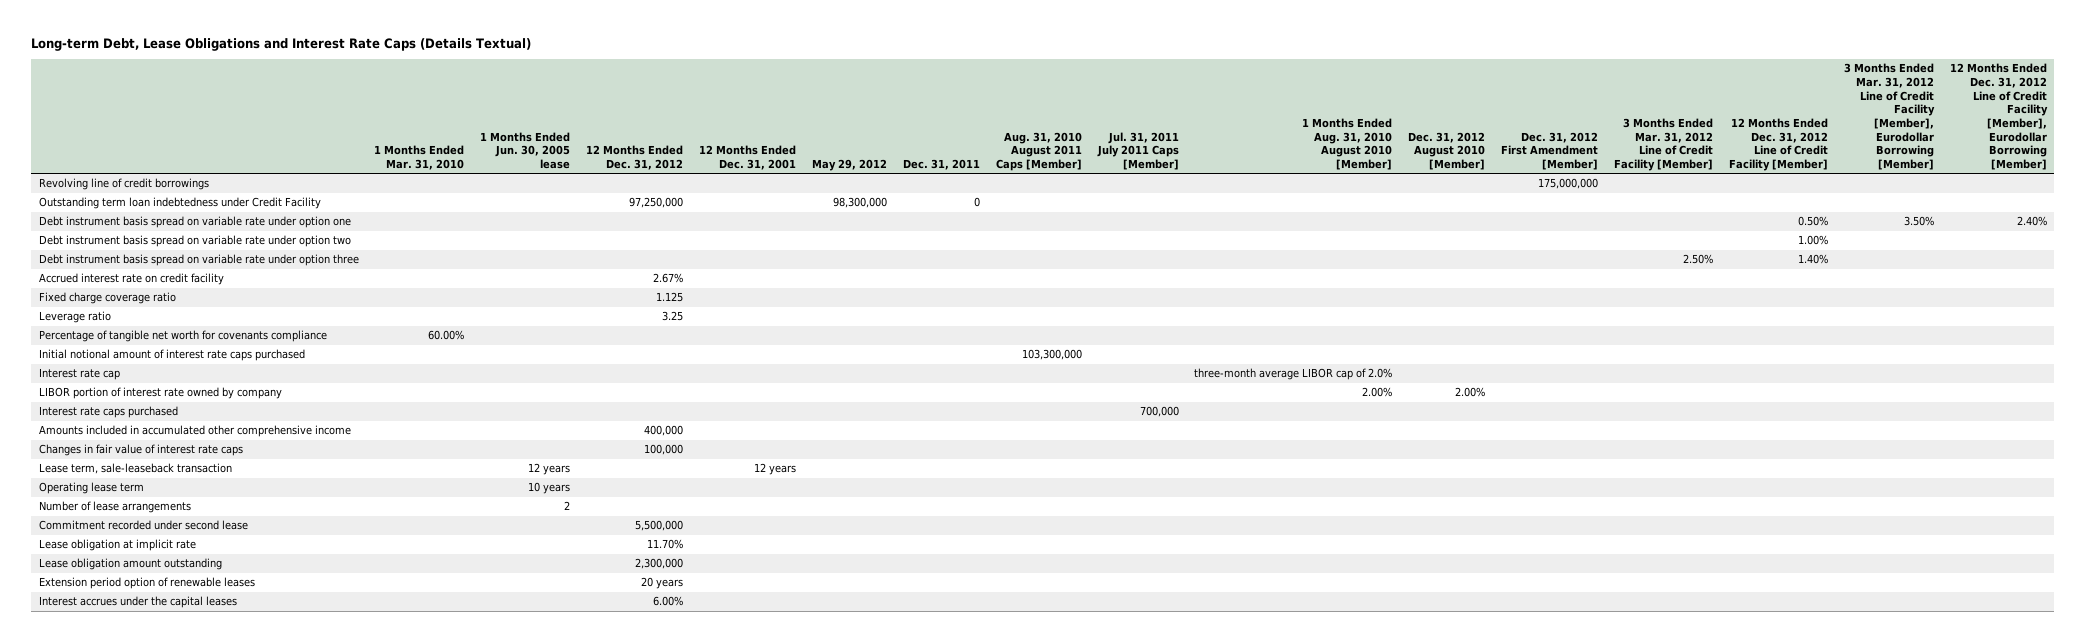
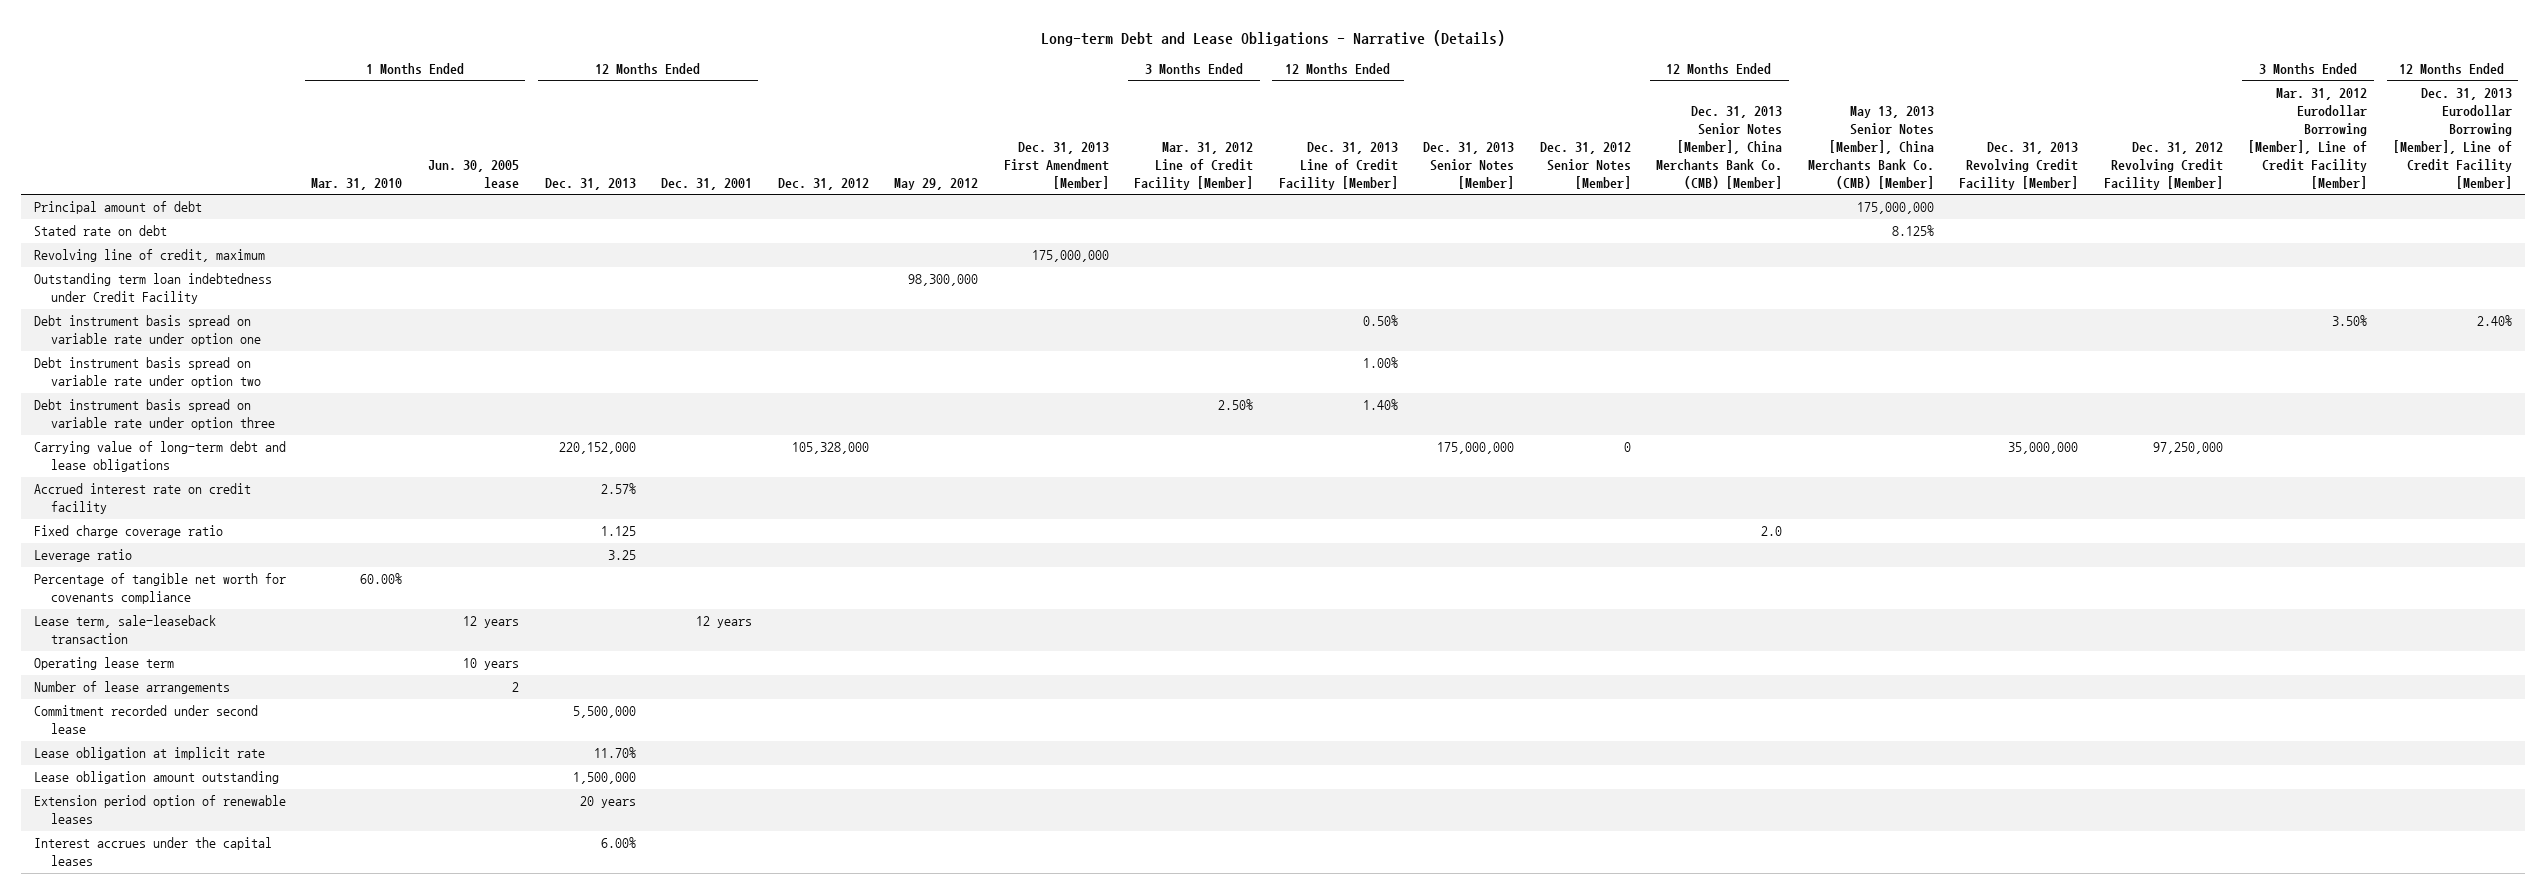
- Long-term Debt, Lease Obligations and Interest Rate Caps (Details Textual)
+ Long-term Debt and Lease Obligations - Narrative (Details)
- | 1 Months Ended Mar. 31, 2010 | 1 Months Ended Jun. 30, 2005 lease | 12 Months Ended Dec. 31, 2012 | 12 Months Ended Dec. 31, 2001 | May 29, 2012 | Dec. 31, 2011 | Aug. 31, 2010 August 2011 Caps [Member] | Jul. 31, 2011 July 2011 Caps [Member] | 1 Months Ended Aug. 31, 2010 August 2010 [Member] | Dec. 31, 2012 August 2010 [Member] | Dec. 31, 2012 First Amendment [Member] | 3 Months Ended Mar. 31, 2012 Line of Credit Facility [Member] | 12 Months Ended Dec. 31, 2012 Line of Credit Facility [Member] | 3 Months Ended Mar. 31, 2012 Line of Credit Facility [Member], Eurodollar Borrowing [Member] | 12 Months Ended Dec. 31, 2012 Line of Credit Facility [Member], Eurodollar Borrowing [Member]
+ | 1 Months Ended Mar. 31, 2010 | 1 Months Ended Jun. 30, 2005 lease | 12 Months Ended Dec. 31, 2013 | 12 Months Ended Dec. 31, 2001 | Dec. 31, 2012 | May 29, 2012 | Dec. 31, 2013 First Amendment [Member] | 3 Months Ended Mar. 31, 2012 Line of Credit Facility [Member] | 12 Months Ended Dec. 31, 2013 Line of Credit Facility [Member] | Dec. 31, 2013 Senior Notes [Member] | Dec. 31, 2012 Senior Notes [Member] | 12 Months Ended Dec. 31, 2013 Senior Notes [Member], China Merchants Bank Co. (CMB) [Member] | May 13, 2013 Senior Notes [Member], China Merchants Bank Co. (CMB) [Member] | Dec. 31, 2013 Revolving Credit Facility [Member] | Dec. 31, 2012 Revolving Credit Facility [Member] | 3 Months Ended Mar. 31, 2012 Eurodollar Borrowing [Member], Line of Credit Facility [Member] | 12 Months Ended Dec. 31, 2013 Eurodollar Borrowing [Member], Line of Credit Facility [Member]
- Revolving line of credit borrowings | | | | | | | | | | | 175,000,000 | | | |
+ Principal amount of debt | | | | | | | | | | | | | 175,000,000 | | | |
+ Stated rate on debt | | | | | | | | | | | | | 8.125% | | | |
+ Revolving line of credit, maximum | | | | | | | 175,000,000 | | | | | | | | | |
+ Carrying value of long-term debt and lease obligations | | | 220,152,000 | | 105,328,000 | | | | | 175,000,000 | 0 | | | 35,000,000 | 97,250,000 | |
- Initial notional amount of interest rate caps purchased | | | | | | | 103,300,000 | | | | | | | |
- Interest rate cap | | | | | | | | | three-month average LIBOR cap of 2.0% | | | | | |
- LIBOR portion of interest rate owned by company | | | | | | | | | 2.00% | 2.00% | | | | |
- Interest rate caps purchased | | | | | | | | 700,000 | | | | | | |
- Amounts included in accumulated other comprehensive income | | | 400,000 | | | | | | | | | | | |
- Changes in fair value of interest rate caps | | | 100,000 | | | | | | | | | | | |

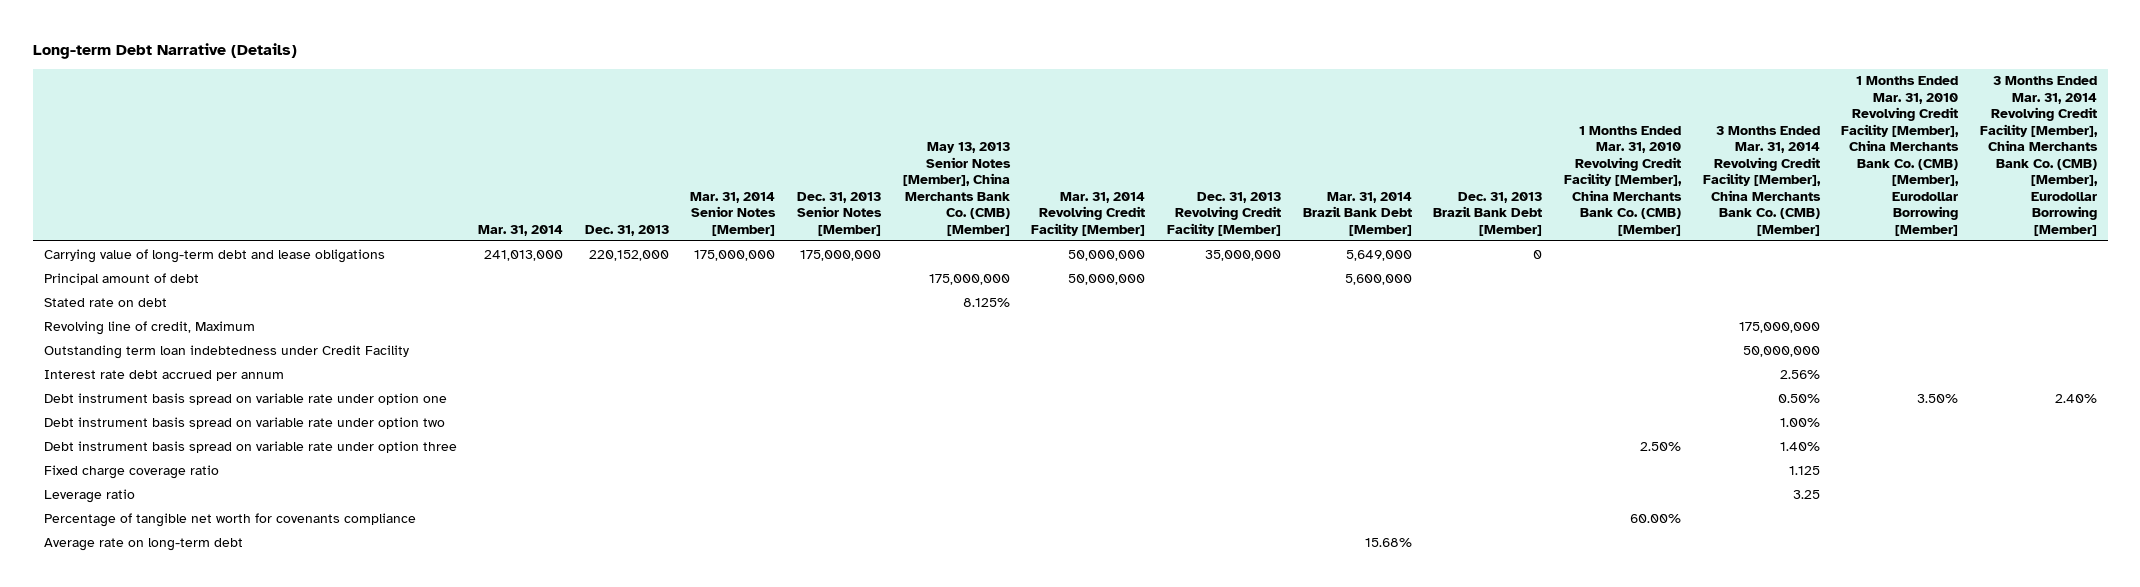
- Long-term Debt and Lease Obligations - Narrative (Details)
+ Long-term Debt Narrative (Details)
- | 1 Months Ended Mar. 31, 2010 | 1 Months Ended Jun. 30, 2005 lease | 12 Months Ended Dec. 31, 2013 | 12 Months Ended Dec. 31, 2001 | Dec. 31, 2012 | May 29, 2012 | Dec. 31, 2013 First Amendment [Member] | 3 Months Ended Mar. 31, 2012 Line of Credit Facility [Member] | 12 Months Ended Dec. 31, 2013 Line of Credit Facility [Member] | Dec. 31, 2013 Senior Notes [Member] | Dec. 31, 2012 Senior Notes [Member] | 12 Months Ended Dec. 31, 2013 Senior Notes [Member], China Merchants Bank Co. (CMB) [Member] | May 13, 2013 Senior Notes [Member], China Merchants Bank Co. (CMB) [Member] | Dec. 31, 2013 Revolving Credit Facility [Member] | Dec. 31, 2012 Revolving Credit Facility [Member] | 3 Months Ended Mar. 31, 2012 Eurodollar Borrowing [Member], Line of Credit Facility [Member] | 12 Months Ended Dec. 31, 2013 Eurodollar Borrowing [Member], Line of Credit Facility [Member]
+ | Mar. 31, 2014 | Dec. 31, 2013 | Mar. 31, 2014 Senior Notes [Member] | Dec. 31, 2013 Senior Notes [Member] | May 13, 2013 Senior Notes [Member], China Merchants Bank Co. (CMB) [Member] | Mar. 31, 2014 Revolving Credit Facility [Member] | Dec. 31, 2013 Revolving Credit Facility [Member] | Mar. 31, 2014 Brazil Bank Debt [Member] | Dec. 31, 2013 Brazil Bank Debt [Member] | 1 Months Ended Mar. 31, 2010 Revolving Credit Facility [Member], China Merchants Bank Co. (CMB) [Member] | 3 Months Ended Mar. 31, 2014 Revolving Credit Facility [Member], China Merchants Bank Co. (CMB) [Member] | 1 Months Ended Mar. 31, 2010 Revolving Credit Facility [Member], China Merchants Bank Co. (CMB) [Member], Eurodollar Borrowing [Member] | 3 Months Ended Mar. 31, 2014 Revolving Credit Facility [Member], China Merchants Bank Co. (CMB) [Member], Eurodollar Borrowing [Member]
moved up: Carrying value of long-term debt and lease obligations | 241,013,000 | 220,152,000 | 175,000,000 | 175,000,000 | | 50,000,000 | 35,000,000 | 5,649,000 | 0 | | | |
- Revolving line of credit, maximum | | | | | | | 175,000,000 | | | | | | | | | |
+ Revolving line of credit, Maximum | | | | | | | | | | | 175,000,000 | |
+ Interest rate debt accrued per annum | | | | | | | | | | | 2.56% | |
- Accrued interest rate on credit facility | | | 2.57% | | | | | | | | | | | | | |
- Lease term, sale-leaseback transaction | | 12 years | | 12 years | | | | | | | | | | | | |
- Operating lease term | | 10 years | | | | | | | | | | | | | | |
- Number of lease arrangements | | 2 | | | | | | | | | | | | | | |
- Commitment recorded under second lease | | | 5,500,000 | | | | | | | | | | | | | |
- Lease obligation at implicit rate | | | 11.70% | | | | | | | | | | | | | |
- Lease obligation amount outstanding | | | 1,500,000 | | | | | | | | | | | | | |
- Extension period option of renewable leases | | | 20 years | | | | | | | | | | | | | |
- Interest accrues under the capital leases | | | 6.00% | | | | | | | | | | | | | |
+ Average rate on long-term debt | | | | | | | | 15.68% | | | | |

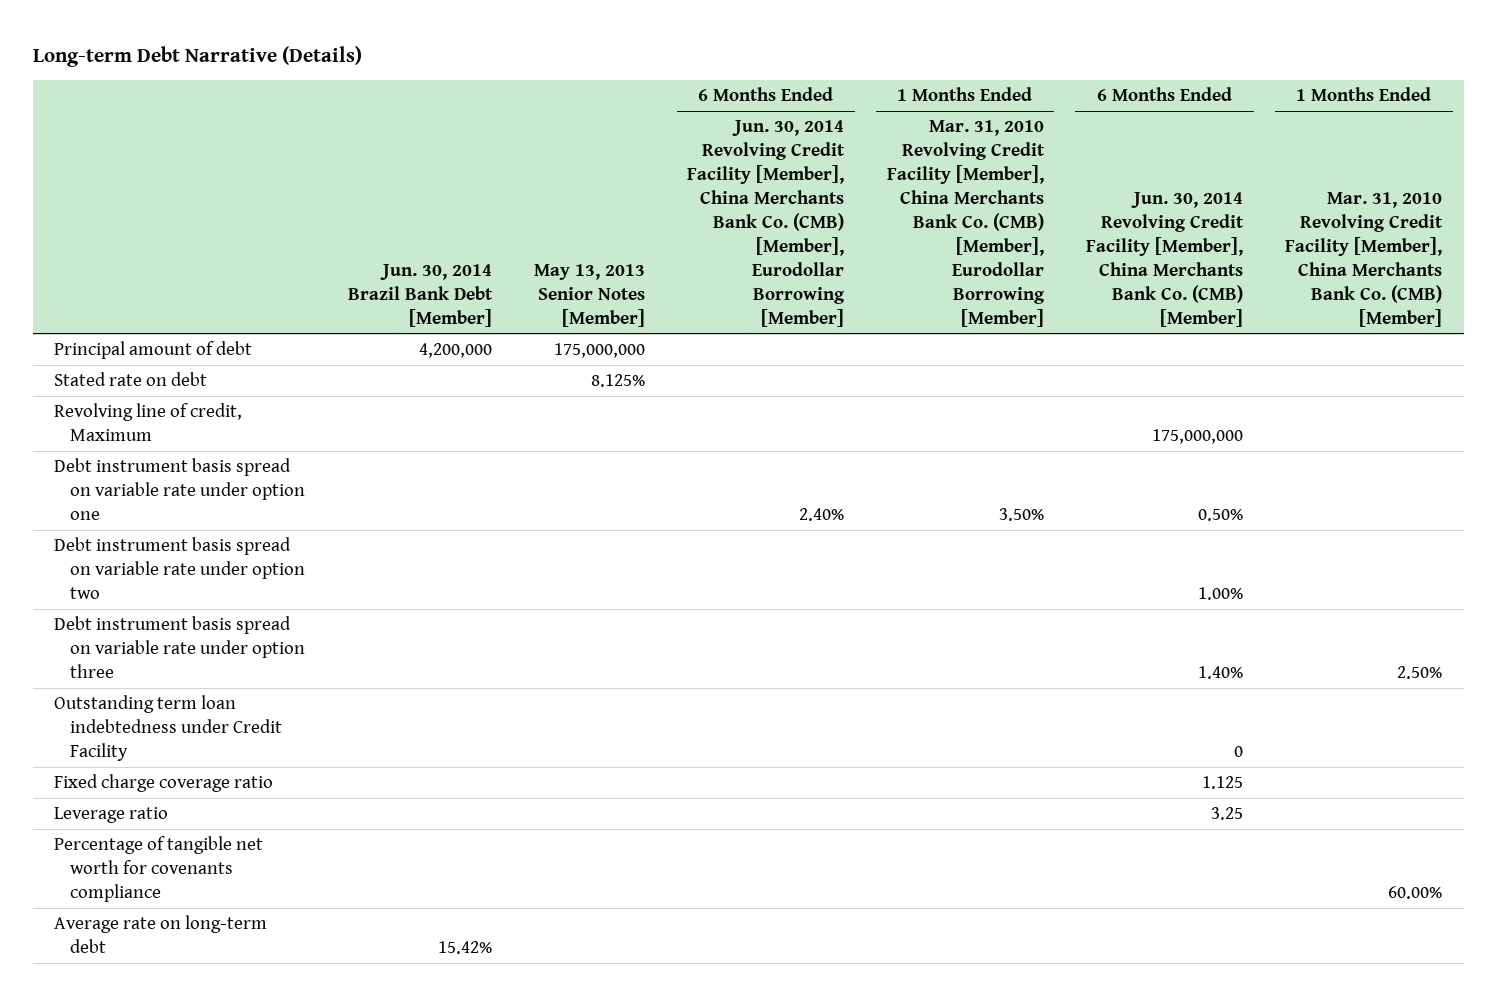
- | Mar. 31, 2014 | Dec. 31, 2013 | Mar. 31, 2014 Senior Notes [Member] | Dec. 31, 2013 Senior Notes [Member] | May 13, 2013 Senior Notes [Member], China Merchants Bank Co. (CMB) [Member] | Mar. 31, 2014 Revolving Credit Facility [Member] | Dec. 31, 2013 Revolving Credit Facility [Member] | Mar. 31, 2014 Brazil Bank Debt [Member] | Dec. 31, 2013 Brazil Bank Debt [Member] | 1 Months Ended Mar. 31, 2010 Revolving Credit Facility [Member], China Merchants Bank Co. (CMB) [Member] | 3 Months Ended Mar. 31, 2014 Revolving Credit Facility [Member], China Merchants Bank Co. (CMB) [Member] | 1 Months Ended Mar. 31, 2010 Revolving Credit Facility [Member], China Merchants Bank Co. (CMB) [Member], Eurodollar Borrowing [Member] | 3 Months Ended Mar. 31, 2014 Revolving Credit Facility [Member], China Merchants Bank Co. (CMB) [Member], Eurodollar Borrowing [Member]
+ | Jun. 30, 2014 Brazil Bank Debt [Member] | May 13, 2013 Senior Notes [Member] | 6 Months Ended Jun. 30, 2014 Revolving Credit Facility [Member], China Merchants Bank Co. (CMB) [Member], Eurodollar Borrowing [Member] | 1 Months Ended Mar. 31, 2010 Revolving Credit Facility [Member], China Merchants Bank Co. (CMB) [Member], Eurodollar Borrowing [Member] | 6 Months Ended Jun. 30, 2014 Revolving Credit Facility [Member], China Merchants Bank Co. (CMB) [Member] | 1 Months Ended Mar. 31, 2010 Revolving Credit Facility [Member], China Merchants Bank Co. (CMB) [Member]
- Carrying value of long-term debt and lease obligations | 241,013,000 | 220,152,000 | 175,000,000 | 175,000,000 | | 50,000,000 | 35,000,000 | 5,649,000 | 0 | | | |
- Interest rate debt accrued per annum | | | | | | | | | | | 2.56% | |
moved down: Outstanding term loan indebtedness under Credit Facility | | | | | 0 |

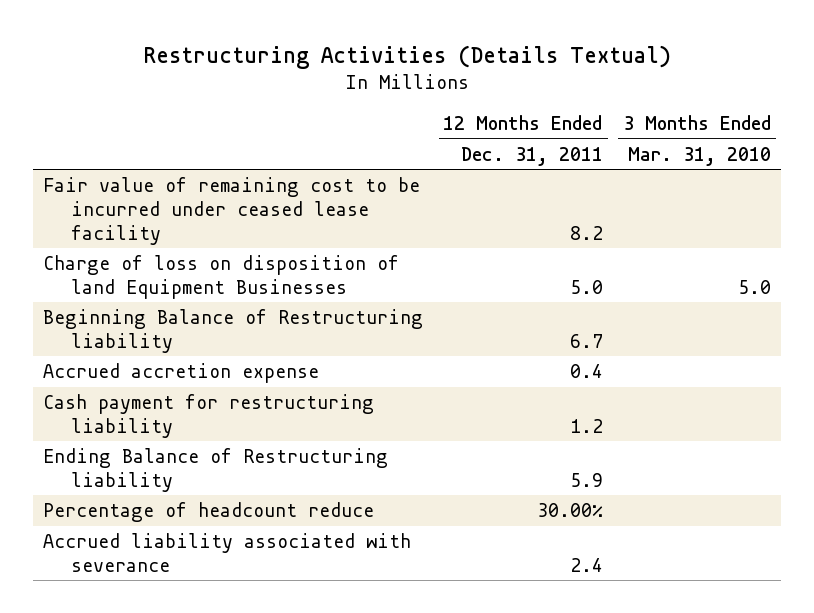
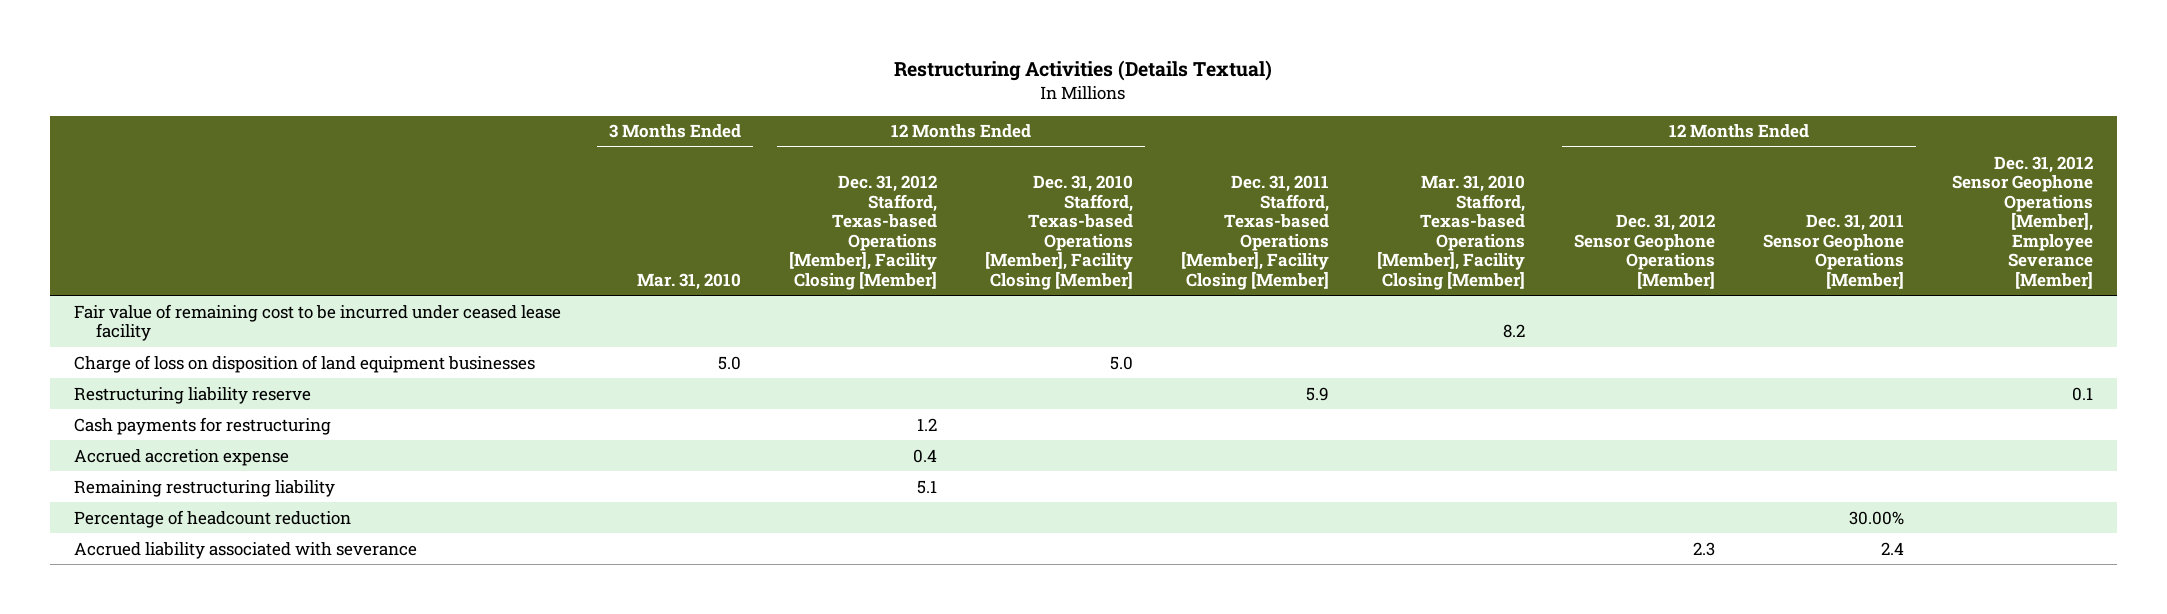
- | 12 Months Ended Dec. 31, 2011 | 3 Months Ended Mar. 31, 2010
+ | 3 Months Ended Mar. 31, 2010 | 12 Months Ended Dec. 31, 2012 Stafford, Texas-based Operations [Member], Facility Closing [Member] | 12 Months Ended Dec. 31, 2010 Stafford, Texas-based Operations [Member], Facility Closing [Member] | Dec. 31, 2011 Stafford, Texas-based Operations [Member], Facility Closing [Member] | Mar. 31, 2010 Stafford, Texas-based Operations [Member], Facility Closing [Member] | 12 Months Ended Dec. 31, 2012 Sensor Geophone Operations [Member] | 12 Months Ended Dec. 31, 2011 Sensor Geophone Operations [Member] | Dec. 31, 2012 Sensor Geophone Operations [Member], Employee Severance [Member]
- Charge of loss on disposition of land Equipment Businesses | 5.0 | 5.0
- Beginning Balance of Restructuring liability | 6.7 |
+ Charge of loss on disposition of land equipment businesses | 5.0 | | 5.0 | | | | |
+ Restructuring liability reserve | | | | 5.9 | | | | 0.1
+ Cash payments for restructuring | | 1.2 | | | | | |
- Cash payment for restructuring liability | 1.2 |
- Ending Balance of Restructuring liability | 5.9 |
- Percentage of headcount reduce | 30.00% |
+ Remaining restructuring liability | | 5.1 | | | | | |
+ Percentage of headcount reduction | | | | | | | 30.00% |

